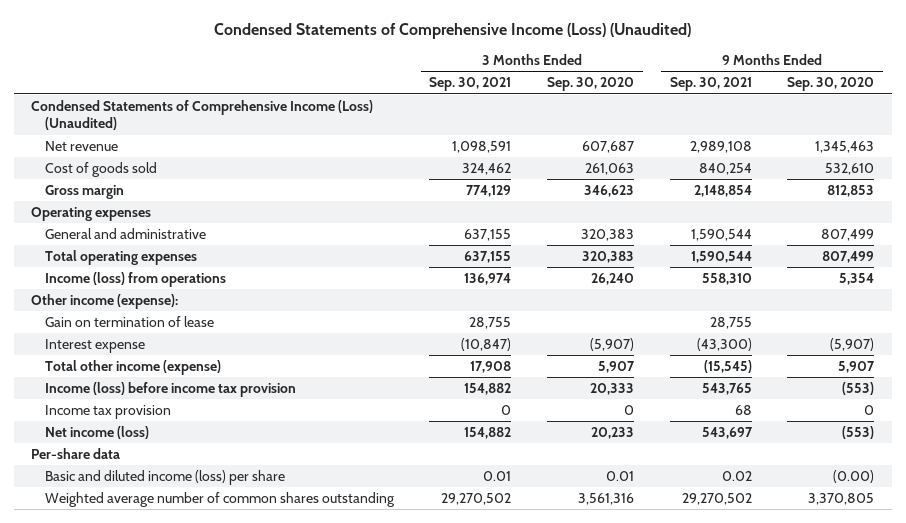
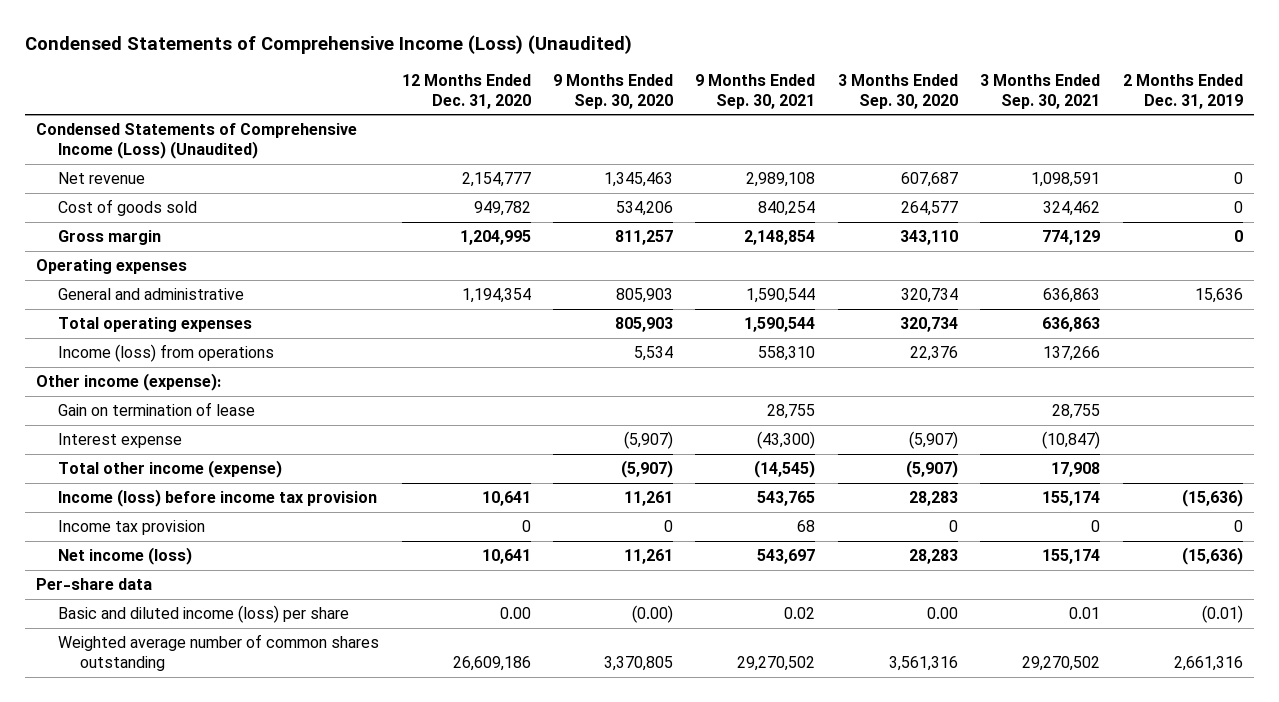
- | 3 Months Ended Sep. 30, 2021 | 3 Months Ended Sep. 30, 2020 | 9 Months Ended Sep. 30, 2021 | 9 Months Ended Sep. 30, 2020
+ | 12 Months Ended Dec. 31, 2020 | 9 Months Ended Sep. 30, 2020 | 9 Months Ended Sep. 30, 2021 | 3 Months Ended Sep. 30, 2020 | 3 Months Ended Sep. 30, 2021 | 2 Months Ended Dec. 31, 2019
- Cost of goods sold | 324,462 | 261,063 | 840,254 | 532,610
- Gross margin | 774,129 | 346,623 | 2,148,854 | 812,853
+ Cost of goods sold | 949,782 | 534,206 | 840,254 | 264,577 | 324,462 | 0
+ Gross margin | 1,204,995 | 811,257 | 2,148,854 | 343,110 | 774,129 | 0
- General and administrative | 637,155 | 320,383 | 1,590,544 | 807,499
- Total operating expenses | 637,155 | 320,383 | 1,590,544 | 807,499
- Income (loss) from operations | 136,974 | 26,240 | 558,310 | 5,354
+ General and administrative | 1,194,354 | 805,903 | 1,590,544 | 320,734 | 636,863 | 15,636
+ Total operating expenses | | 805,903 | 1,590,544 | 320,734 | 636,863 |
+ Income (loss) from operations | | 5,534 | 558,310 | 22,376 | 137,266 |
- Total other income (expense) | 17,908 | 5,907 | (15,545) | 5,907
- Income (loss) before income tax provision | 154,882 | 20,333 | 543,765 | (553)
+ Total other income (expense) | | (5,907) | (14,545) | (5,907) | 17,908 |
+ Income (loss) before income tax provision | 10,641 | 11,261 | 543,765 | 28,283 | 155,174 | (15,636)
- Net income (loss) | 154,882 | 20,233 | 543,697 | (553)
+ Net income (loss) | 10,641 | 11,261 | 543,697 | 28,283 | 155,174 | (15,636)
- Basic and diluted income (loss) per share | 0.01 | 0.01 | 0.02 | (0.00)
+ Basic and diluted income (loss) per share | 0.00 | (0.00) | 0.02 | 0.00 | 0.01 | (0.01)

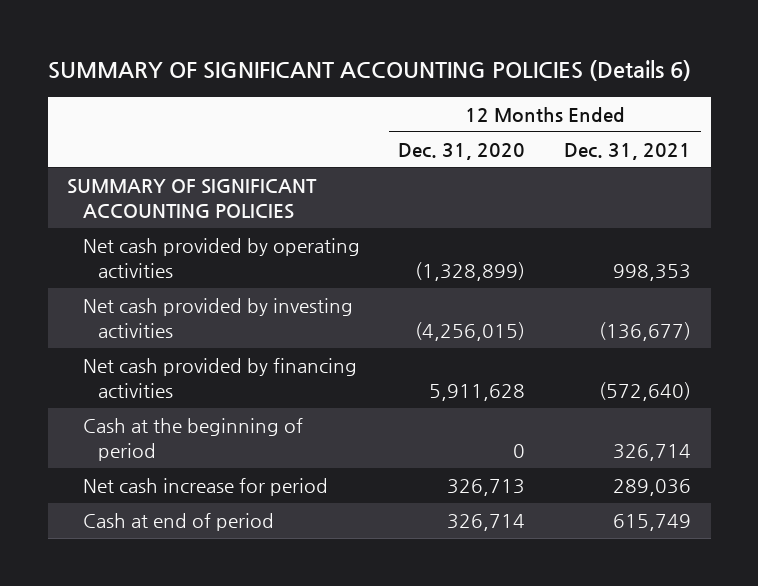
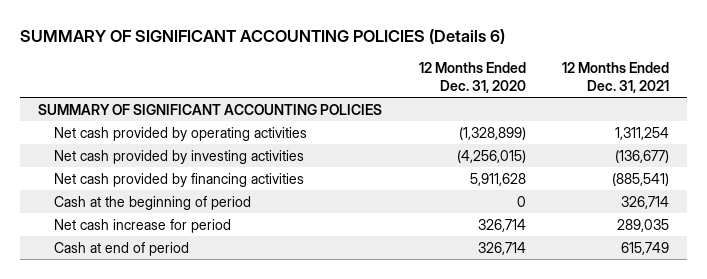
- Net cash provided by operating activities | (1,328,899) | 998,353
+ Net cash provided by operating activities | (1,328,899) | 1,311,254
- Net cash provided by financing activities | 5,911,628 | (572,640)
+ Net cash provided by financing activities | 5,911,628 | (885,541)
- Net cash increase for period | 326,713 | 289,036
+ Net cash increase for period | 326,714 | 289,035

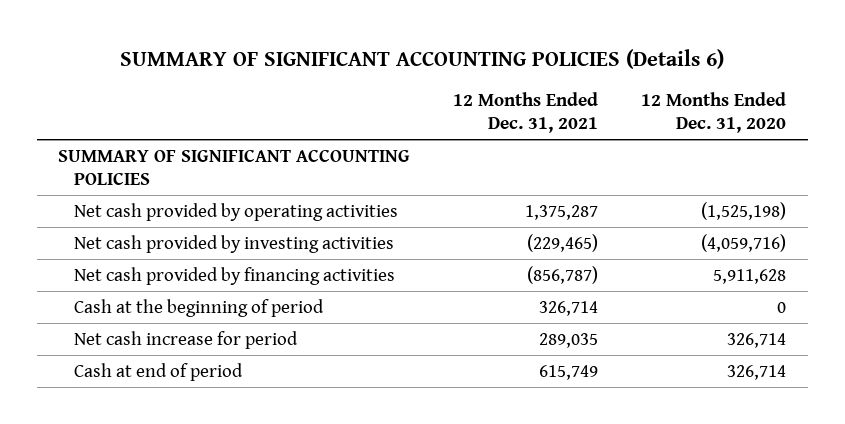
- | 12 Months Ended Dec. 31, 2020 | 12 Months Ended Dec. 31, 2021
+ | 12 Months Ended Dec. 31, 2021 | 12 Months Ended Dec. 31, 2020
- Net cash provided by operating activities | (1,328,899) | 1,311,254
- Net cash provided by investing activities | (4,256,015) | (136,677)
- Net cash provided by financing activities | 5,911,628 | (885,541)
+ Net cash provided by operating activities | 1,375,287 | (1,525,198)
+ Net cash provided by investing activities | (229,465) | (4,059,716)
+ Net cash provided by financing activities | (856,787) | 5,911,628

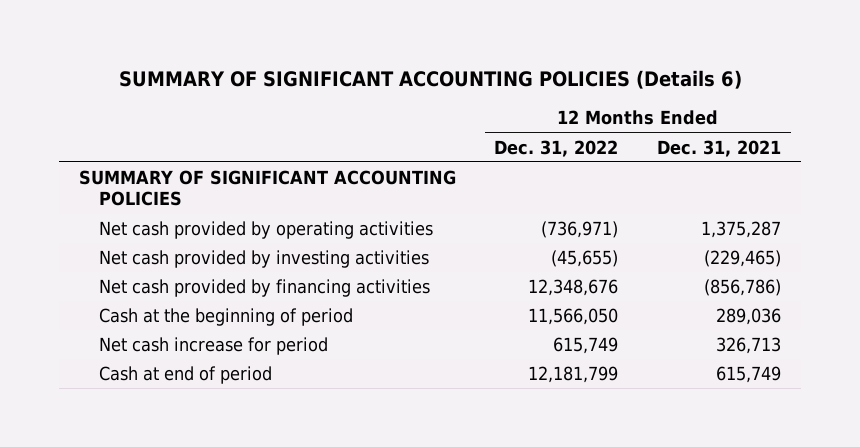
- | 12 Months Ended Dec. 31, 2021 | 12 Months Ended Dec. 31, 2020
+ | 12 Months Ended Dec. 31, 2022 | 12 Months Ended Dec. 31, 2021
- Net cash provided by financing activities | (856,787) | 5,911,628
- Cash at the beginning of period | 326,714 | 0
- Net cash increase for period | 289,035 | 326,714
+ Net cash provided by financing activities | 12,348,676 | (856,786)
+ Cash at the beginning of period | 11,566,050 | 289,036
+ Net cash increase for period | 615,749 | 326,713

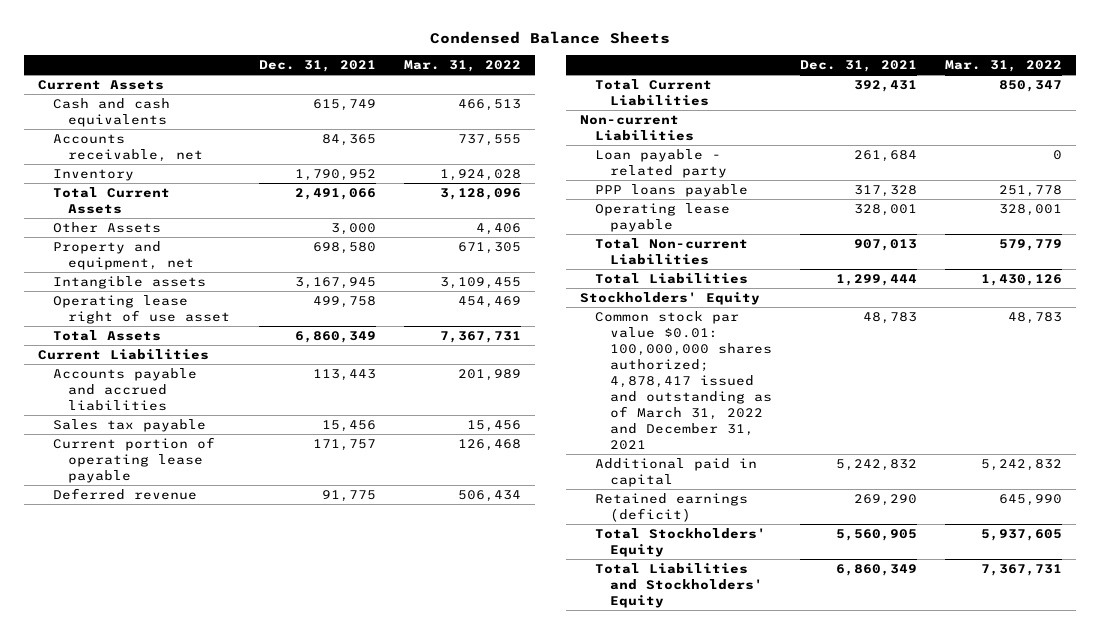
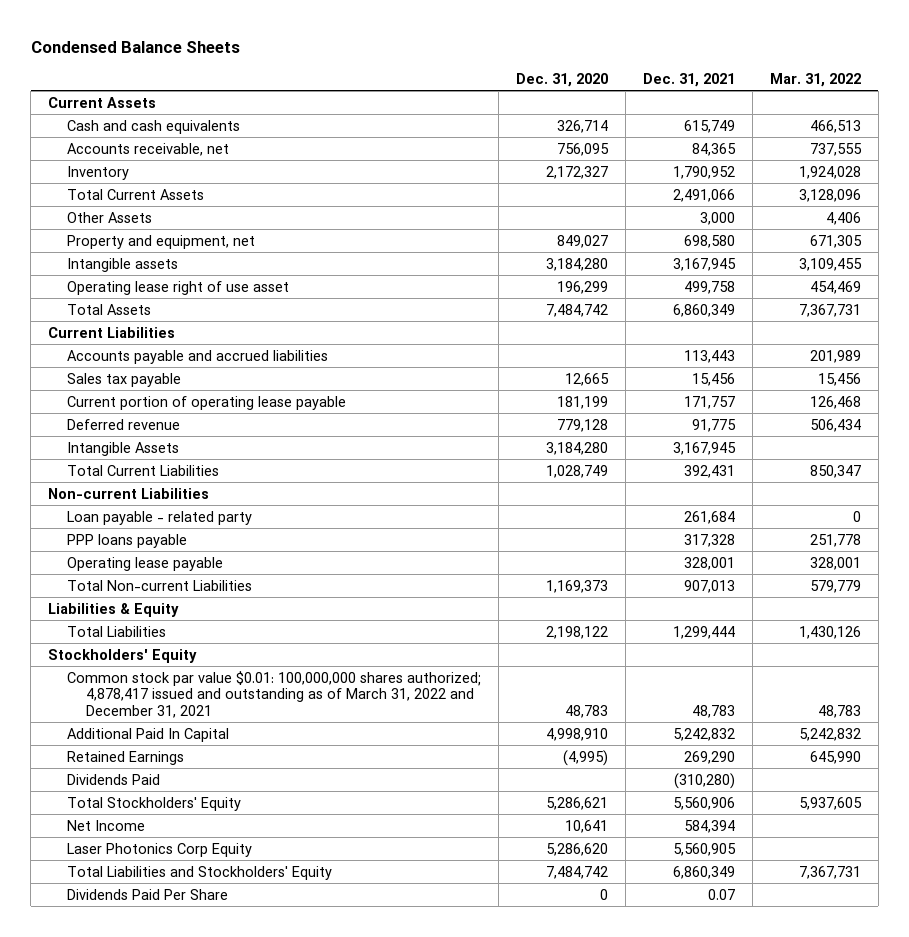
- | Dec. 31, 2021 | Mar. 31, 2022
+ | Dec. 31, 2020 | Dec. 31, 2021 | Mar. 31, 2022
+ Intangible Assets | 3,184,280 | 3,167,945 |
+ Liabilities & Equity
- Additional paid in capital | 5,242,832 | 5,242,832
- Retained earnings (deficit) | 269,290 | 645,990
- Total Stockholders' Equity | 5,560,905 | 5,937,605
+ Additional Paid In Capital | 4,998,910 | 5,242,832 | 5,242,832
+ Retained Earnings | (4,995) | 269,290 | 645,990
+ Dividends Paid | | (310,280) |
+ Total Stockholders' Equity | 5,286,621 | 5,560,906 | 5,937,605
+ Net Income | 10,641 | 584,394 |
+ Laser Photonics Corp Equity | 5,286,620 | 5,560,905 |
+ Dividends Paid Per Share | 0 | 0.07 |

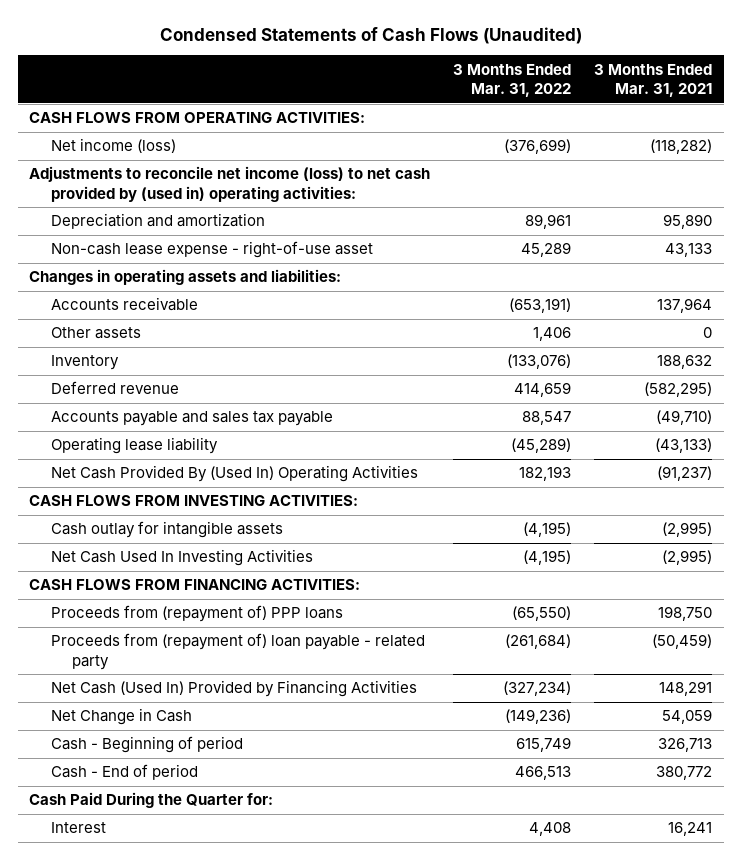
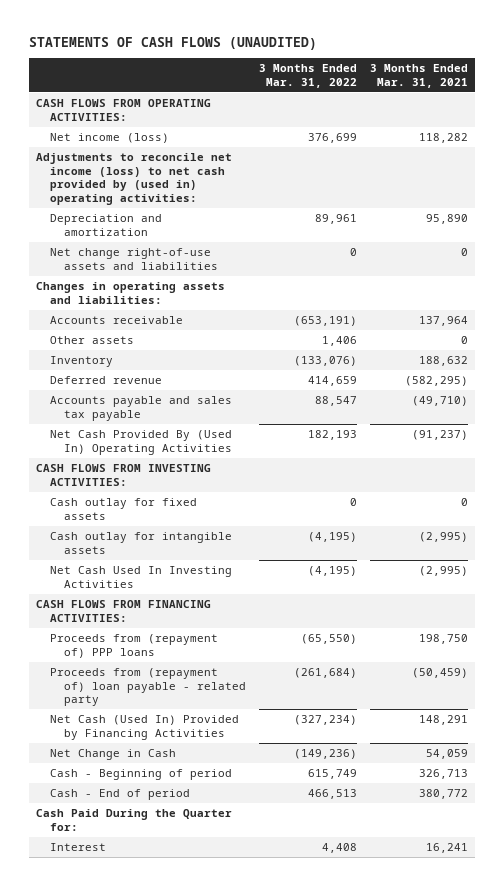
- Condensed Statements of Cash Flows (Unaudited)
+ STATEMENTS OF CASH FLOWS (UNAUDITED)
- Net income (loss) | (376,699) | (118,282)
+ Net income (loss) | 376,699 | 118,282
- Non-cash lease expense - right-of-use asset | 45,289 | 43,133
+ Net change right-of-use assets and liabilities | 0 | 0
- Operating lease liability | (45,289) | (43,133)
+ Cash outlay for fixed assets | 0 | 0

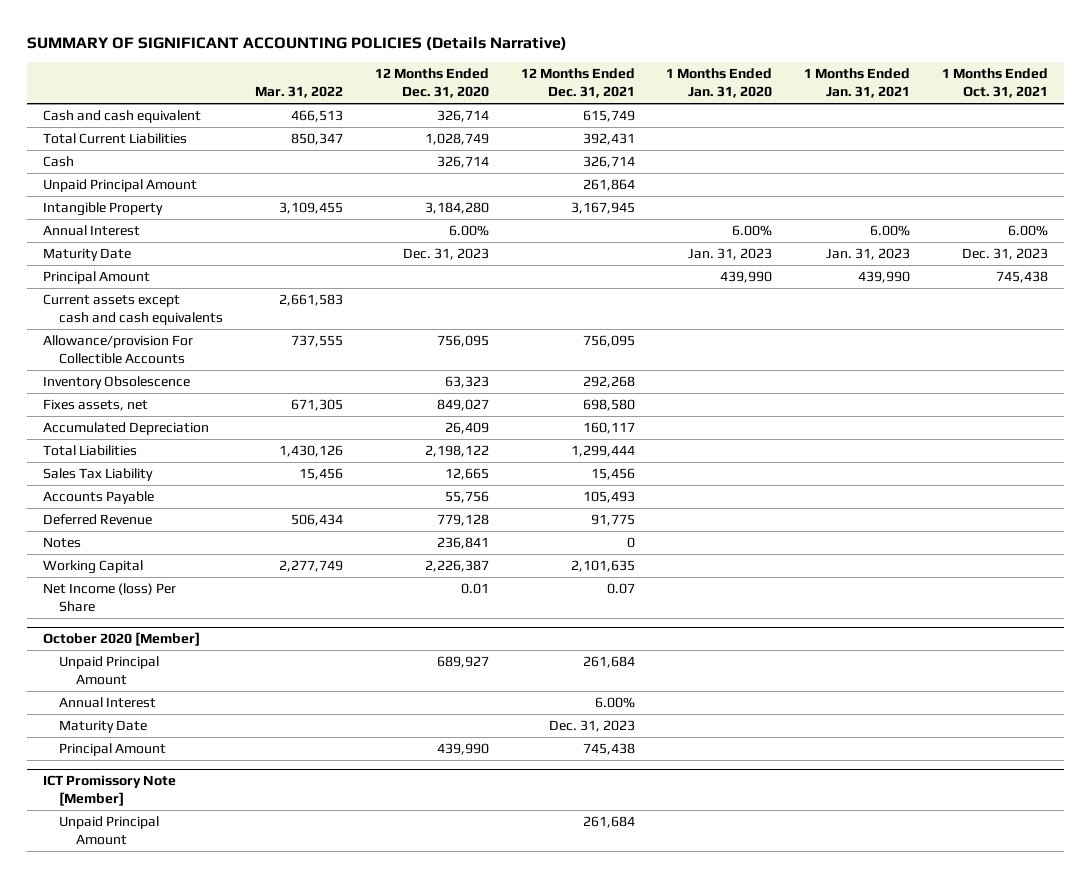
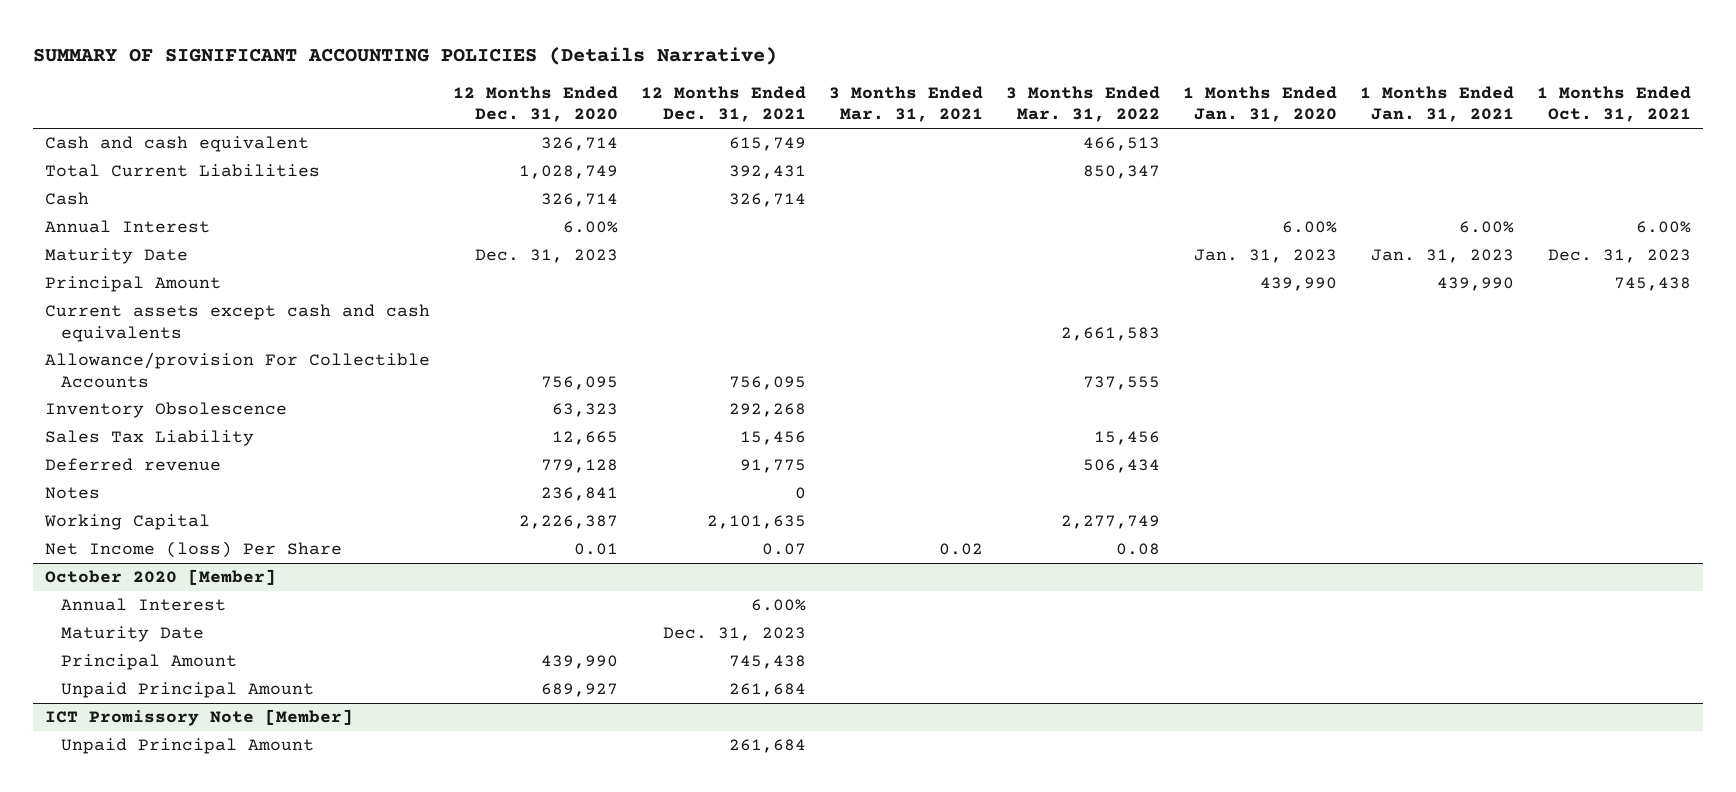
- | Mar. 31, 2022 | 12 Months Ended Dec. 31, 2020 | 12 Months Ended Dec. 31, 2021 | 1 Months Ended Jan. 31, 2020 | 1 Months Ended Jan. 31, 2021 | 1 Months Ended Oct. 31, 2021
+ | 12 Months Ended Dec. 31, 2020 | 12 Months Ended Dec. 31, 2021 | 3 Months Ended Mar. 31, 2021 | 3 Months Ended Mar. 31, 2022 | 1 Months Ended Jan. 31, 2020 | 1 Months Ended Jan. 31, 2021 | 1 Months Ended Oct. 31, 2021
- Unpaid Principal Amount | | | 261,864 | | |
- Intangible Property | 3,109,455 | 3,184,280 | 3,167,945 | | |
- Fixes assets, net | 671,305 | 849,027 | 698,580 | | |
- Accumulated Depreciation | | 26,409 | 160,117 | | |
- Total Liabilities | 1,430,126 | 2,198,122 | 1,299,444 | | |
- Accounts Payable | | 55,756 | 105,493 | | |
- Deferred Revenue | 506,434 | 779,128 | 91,775 | | |
+ Deferred revenue | 779,128 | 91,775 | | 506,434 | | |
@ October 2020 [Member]
moved down: Unpaid Principal Amount | 689,927 | 261,684 | | | | |

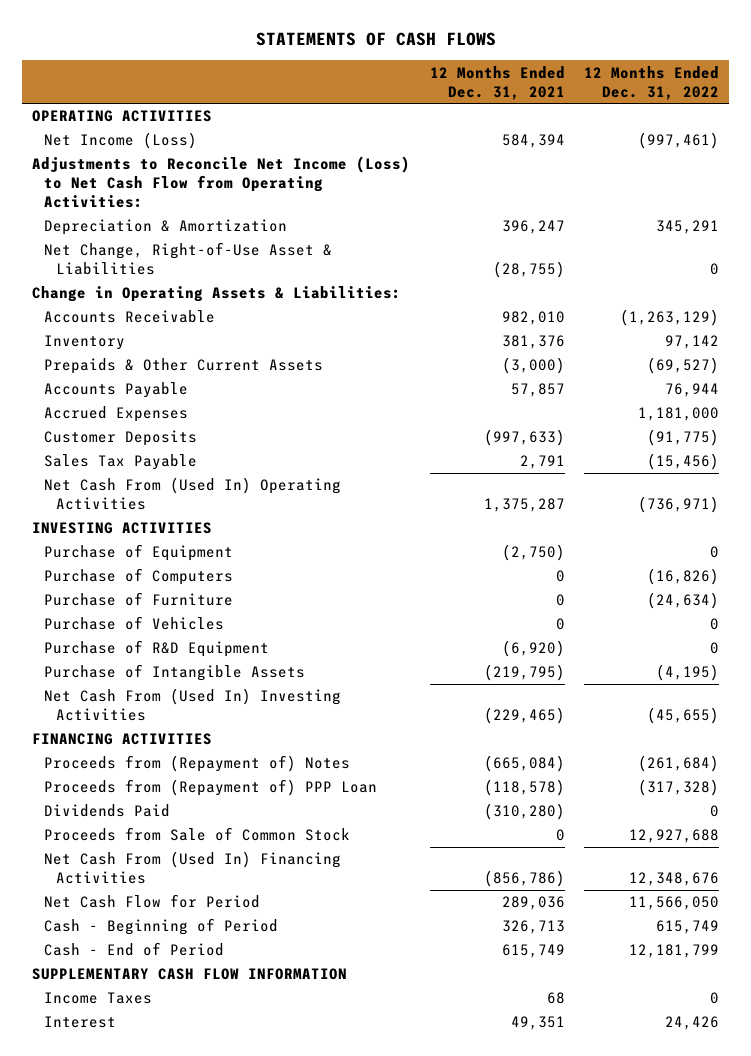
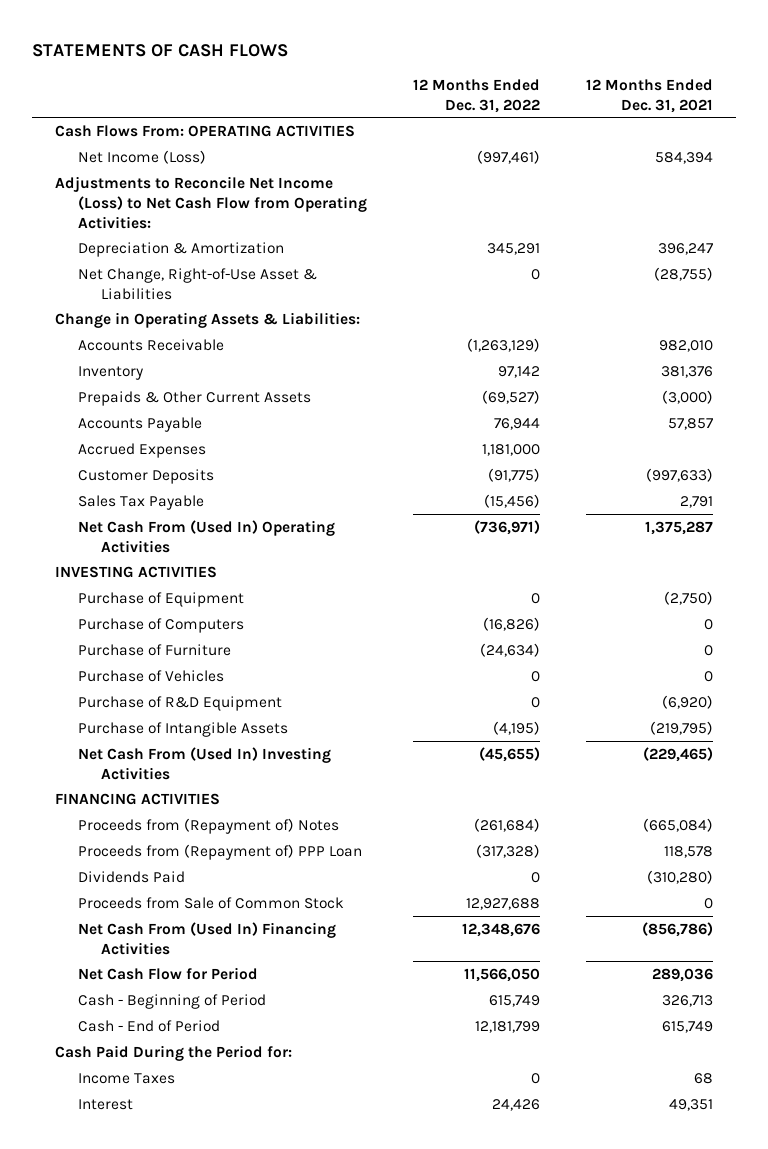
- | 12 Months Ended Dec. 31, 2021 | 12 Months Ended Dec. 31, 2022
+ | 12 Months Ended Dec. 31, 2022 | 12 Months Ended Dec. 31, 2021
- OPERATING ACTIVITIES
+ Cash Flows From: OPERATING ACTIVITIES
- Proceeds from (Repayment of) PPP Loan | (118,578) | (317,328)
+ Proceeds from (Repayment of) PPP Loan | (317,328) | 118,578
- SUPPLEMENTARY CASH FLOW INFORMATION
+ Cash Paid During the Period for:

